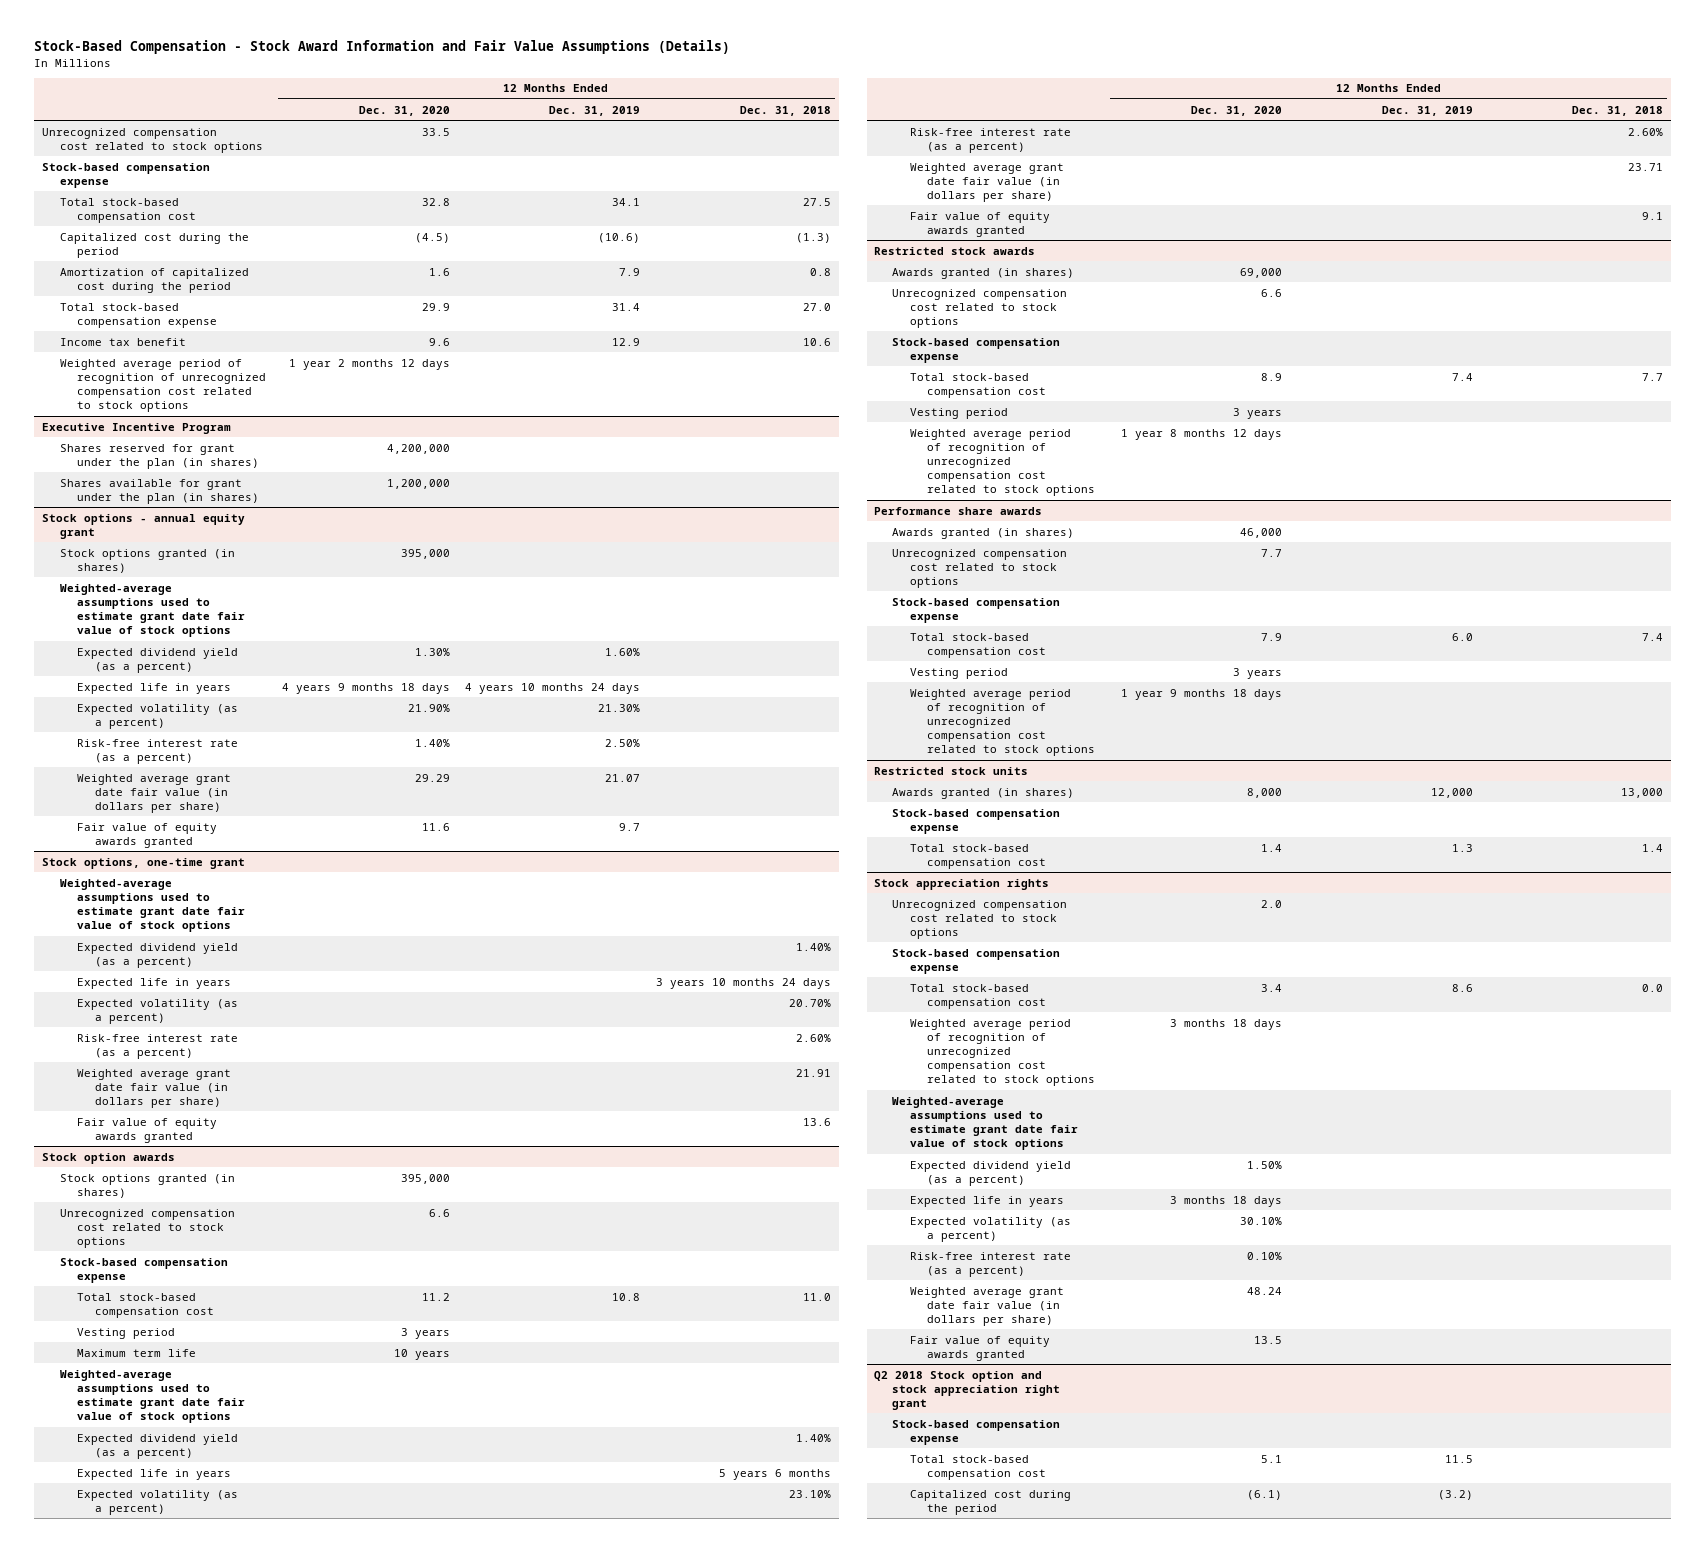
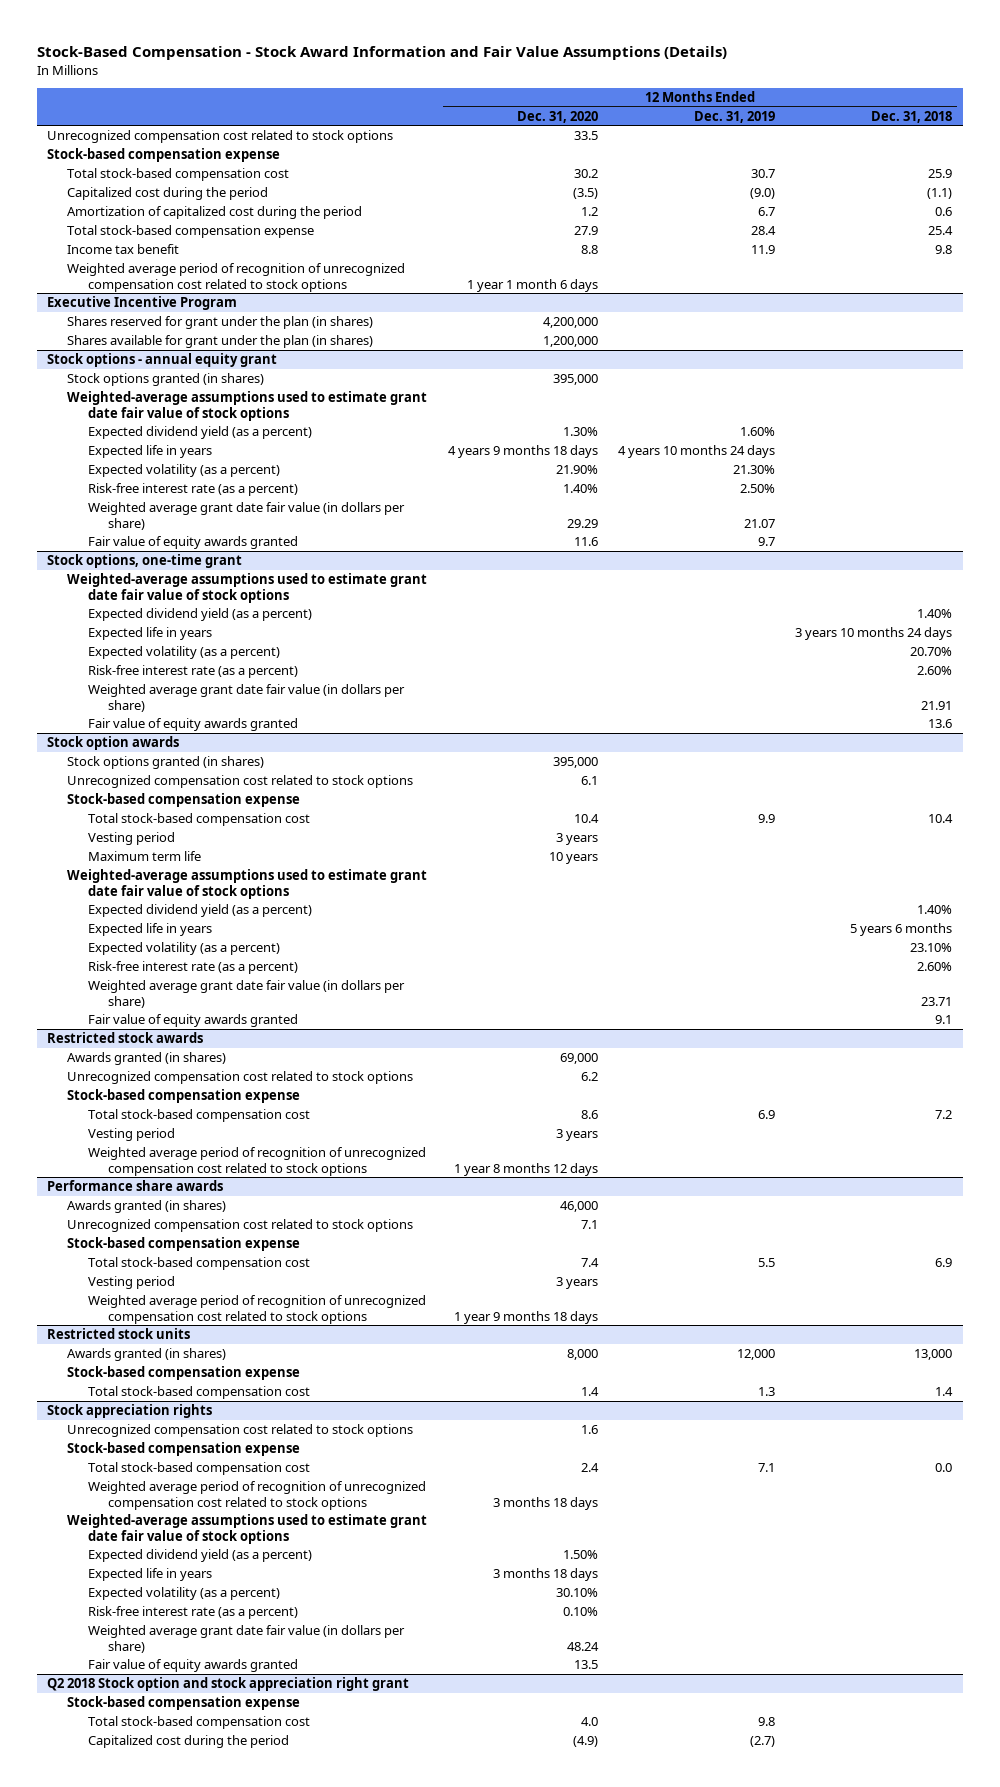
- Total stock-based compensation cost | 32.8 | 34.1 | 27.5
- Capitalized cost during the period | (4.5) | (10.6) | (1.3)
- Amortization of capitalized cost during the period | 1.6 | 7.9 | 0.8
- Total stock-based compensation expense | 29.9 | 31.4 | 27.0
- Income tax benefit | 9.6 | 12.9 | 10.6
- Weighted average period of recognition of unrecognized compensation cost related to stock options | 1 year 2 months 12 days | |
+ Total stock-based compensation cost | 30.2 | 30.7 | 25.9
+ Capitalized cost during the period | (3.5) | (9.0) | (1.1)
+ Amortization of capitalized cost during the period | 1.2 | 6.7 | 0.6
+ Total stock-based compensation expense | 27.9 | 28.4 | 25.4
+ Income tax benefit | 8.8 | 11.9 | 9.8
+ Weighted average period of recognition of unrecognized compensation cost related to stock options | 1 year 1 month 6 days | |
@ Stock option awards
- Unrecognized compensation cost related to stock options | 6.6 | |
+ Unrecognized compensation cost related to stock options | 6.1 | |
- Total stock-based compensation cost | 11.2 | 10.8 | 11.0
+ Total stock-based compensation cost | 10.4 | 9.9 | 10.4
@ Restricted stock awards
- Unrecognized compensation cost related to stock options | 6.6 | |
+ Unrecognized compensation cost related to stock options | 6.2 | |
- Total stock-based compensation cost | 8.9 | 7.4 | 7.7
+ Total stock-based compensation cost | 8.6 | 6.9 | 7.2
@ Performance share awards
- Unrecognized compensation cost related to stock options | 7.7 | |
+ Unrecognized compensation cost related to stock options | 7.1 | |
- Total stock-based compensation cost | 7.9 | 6.0 | 7.4
+ Total stock-based compensation cost | 7.4 | 5.5 | 6.9
@ Stock appreciation rights
- Unrecognized compensation cost related to stock options | 2.0 | |
+ Unrecognized compensation cost related to stock options | 1.6 | |
- Total stock-based compensation cost | 3.4 | 8.6 | 0.0
+ Total stock-based compensation cost | 2.4 | 7.1 | 0.0
@ Q2 2018 Stock option and stock appreciation right grant
- Total stock-based compensation cost | 5.1 | 11.5 |
- Capitalized cost during the period | (6.1) | (3.2) |
+ Total stock-based compensation cost | 4.0 | 9.8 |
+ Capitalized cost during the period | (4.9) | (2.7) |

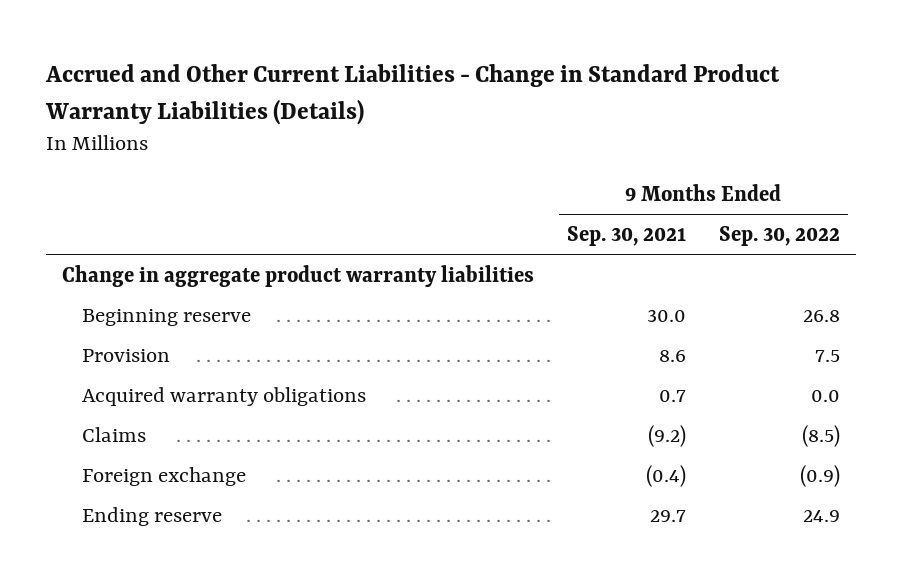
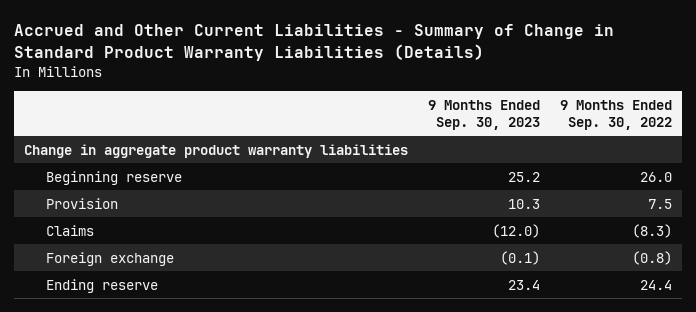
- Accrued and Other Current Liabilities - Change in Standard Product Warranty Liabilities (Details)
+ Accrued and Other Current Liabilities - Summary of Change in Standard Product Warranty Liabilities (Details)
- | 9 Months Ended Sep. 30, 2021 | 9 Months Ended Sep. 30, 2022
+ | 9 Months Ended Sep. 30, 2023 | 9 Months Ended Sep. 30, 2022
- Beginning reserve | 30.0 | 26.8
+ Beginning reserve | 25.2 | 26.0
- Acquired warranty obligations | 0.7 | 0.0
- Claims | (9.2) | (8.5)
- Foreign exchange | (0.4) | (0.9)
- Ending reserve | 29.7 | 24.9
+ Claims | (12.0) | (8.3)
+ Foreign exchange | (0.1) | (0.8)
+ Ending reserve | 23.4 | 24.4

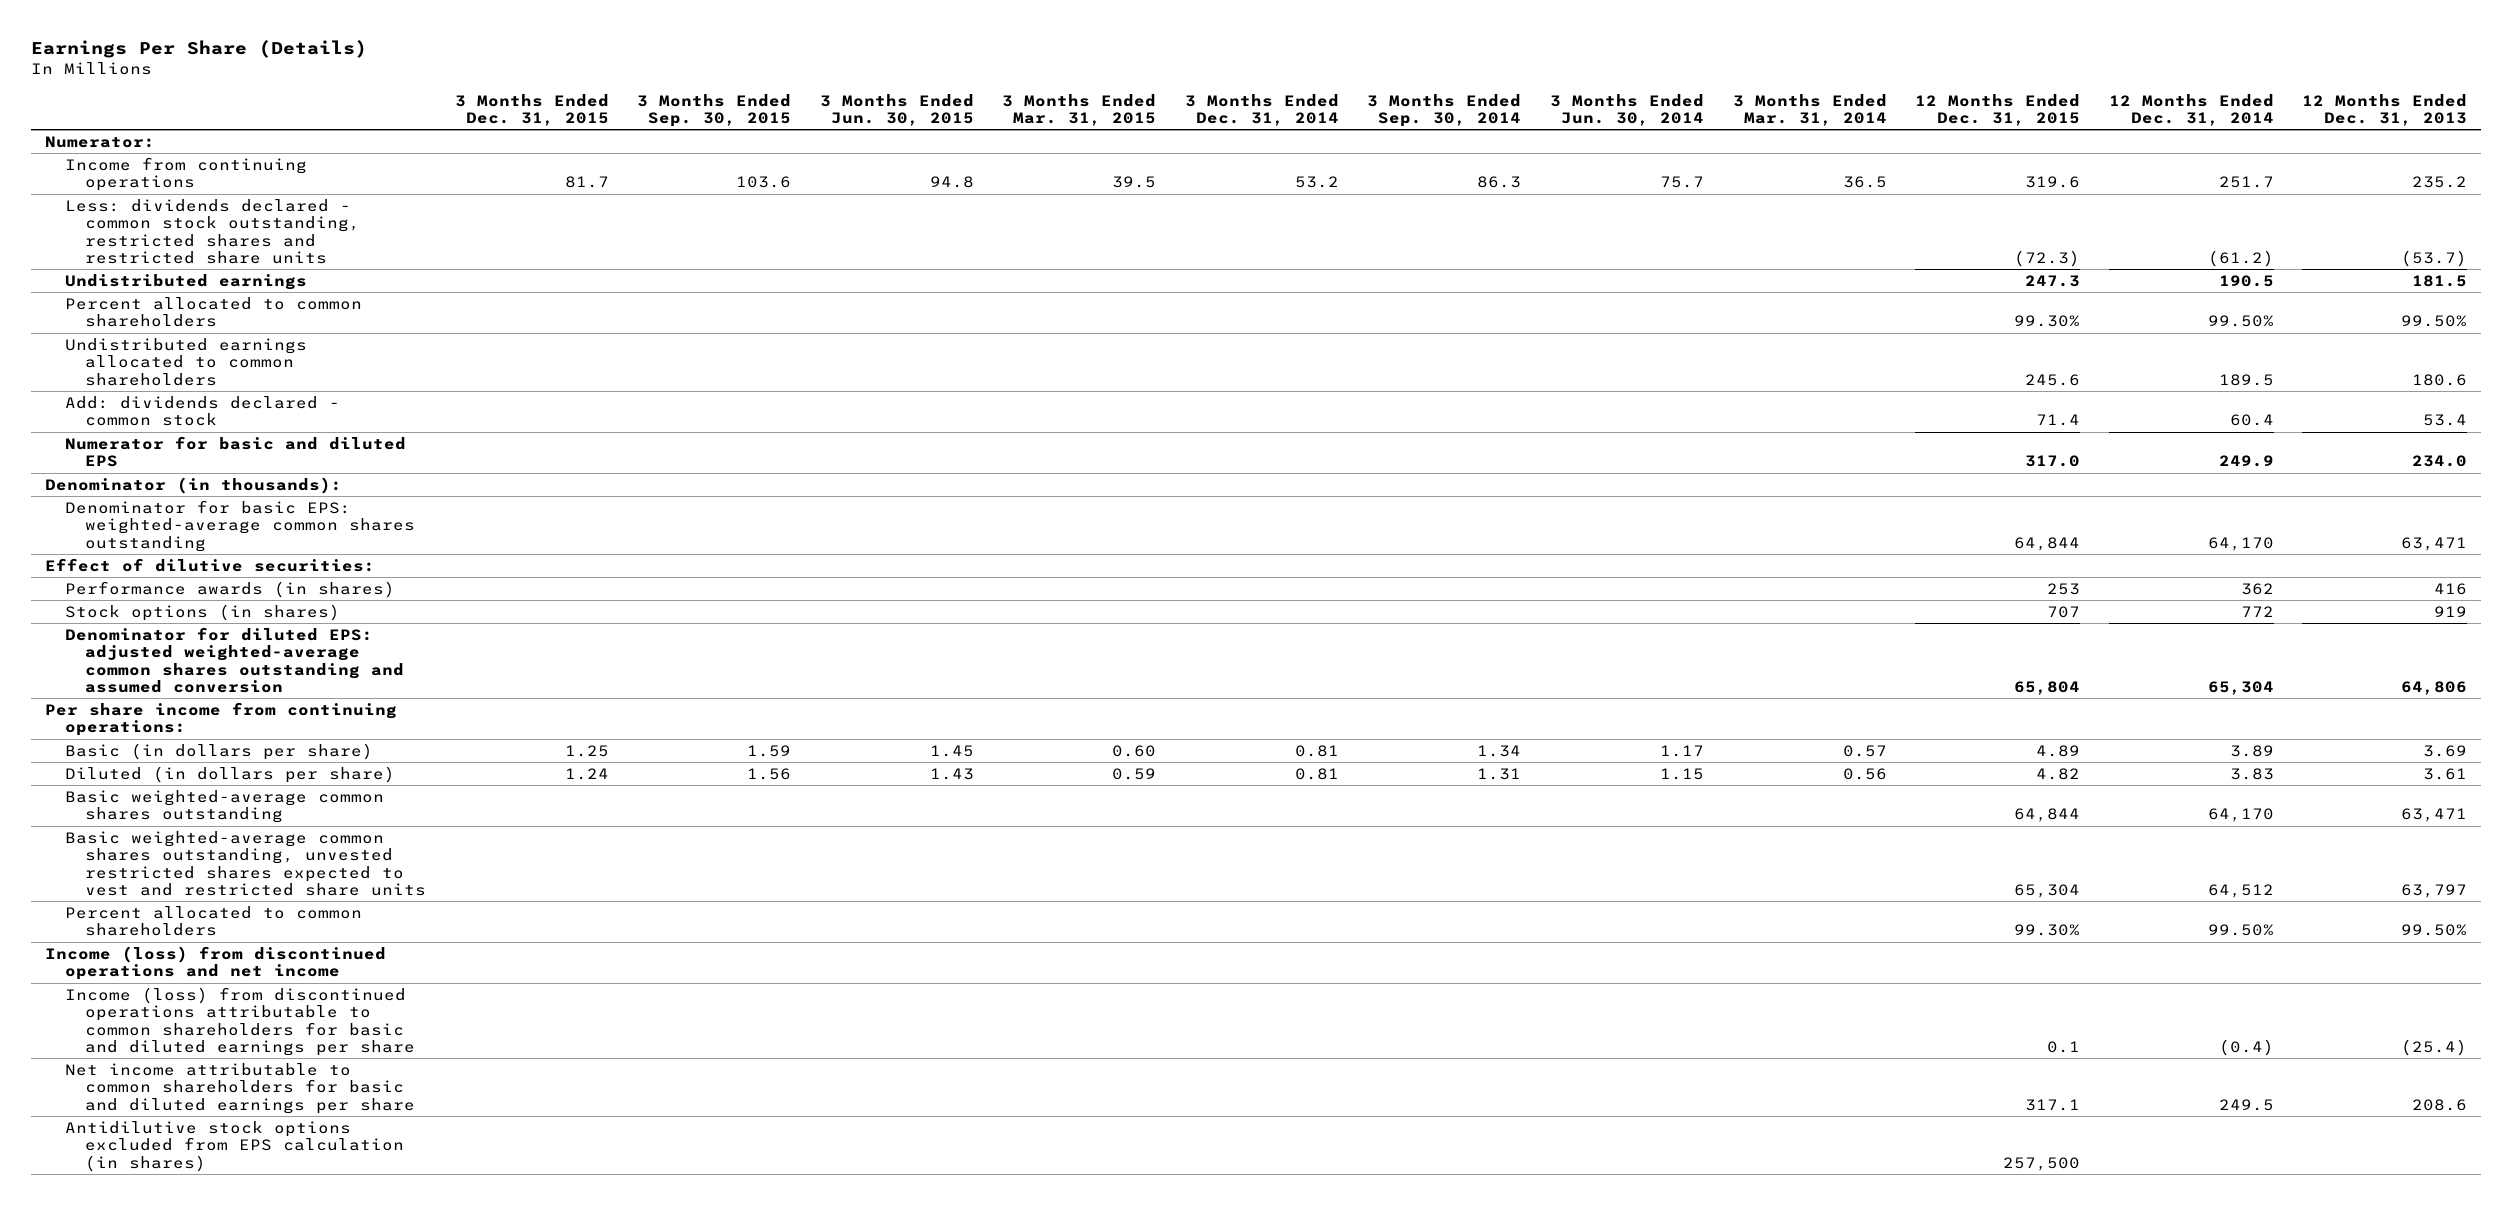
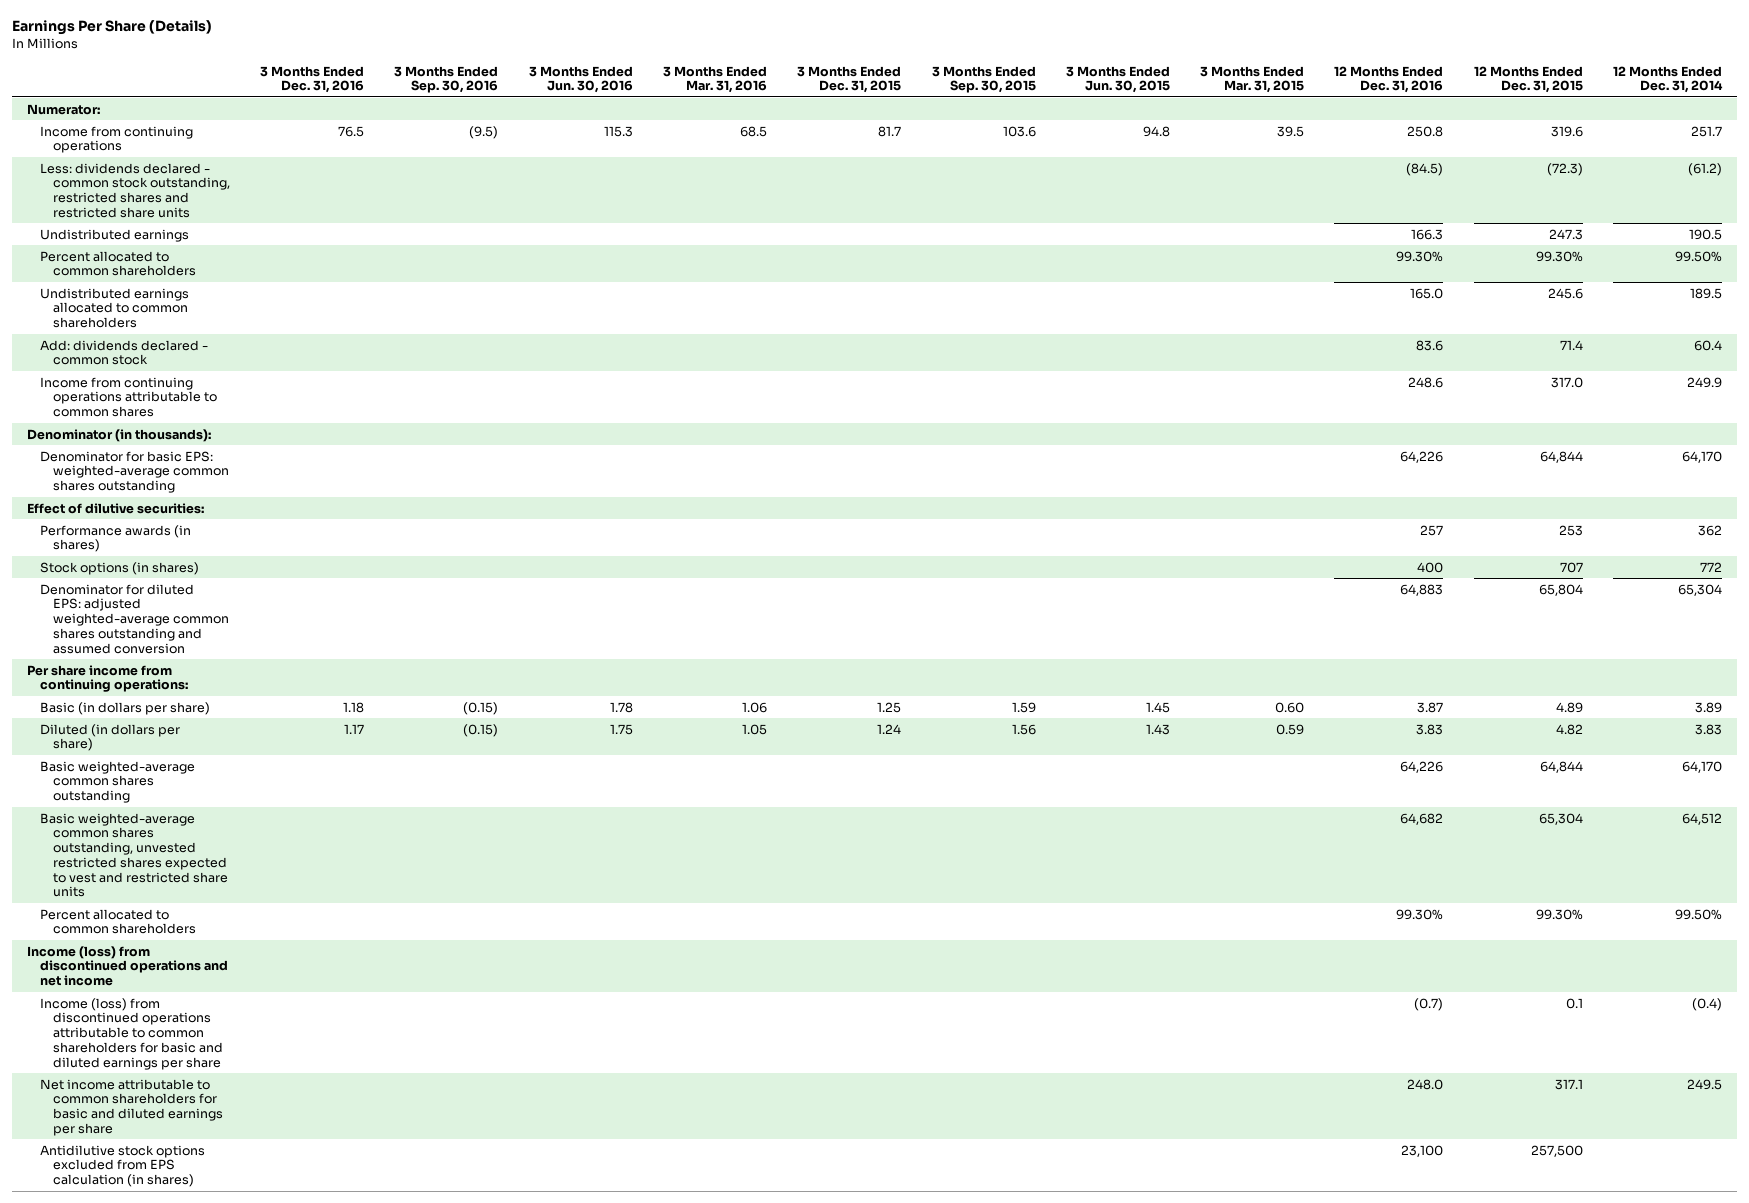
- | 3 Months Ended Dec. 31, 2015 | 3 Months Ended Sep. 30, 2015 | 3 Months Ended Jun. 30, 2015 | 3 Months Ended Mar. 31, 2015 | 3 Months Ended Dec. 31, 2014 | 3 Months Ended Sep. 30, 2014 | 3 Months Ended Jun. 30, 2014 | 3 Months Ended Mar. 31, 2014 | 12 Months Ended Dec. 31, 2015 | 12 Months Ended Dec. 31, 2014 | 12 Months Ended Dec. 31, 2013
+ | 3 Months Ended Dec. 31, 2016 | 3 Months Ended Sep. 30, 2016 | 3 Months Ended Jun. 30, 2016 | 3 Months Ended Mar. 31, 2016 | 3 Months Ended Dec. 31, 2015 | 3 Months Ended Sep. 30, 2015 | 3 Months Ended Jun. 30, 2015 | 3 Months Ended Mar. 31, 2015 | 12 Months Ended Dec. 31, 2016 | 12 Months Ended Dec. 31, 2015 | 12 Months Ended Dec. 31, 2014
- Numerator for basic and diluted EPS | | | | | | | | | 317.0 | 249.9 | 234.0
+ Income from continuing operations attributable to common shares | | | | | | | | | 248.6 | 317.0 | 249.9

